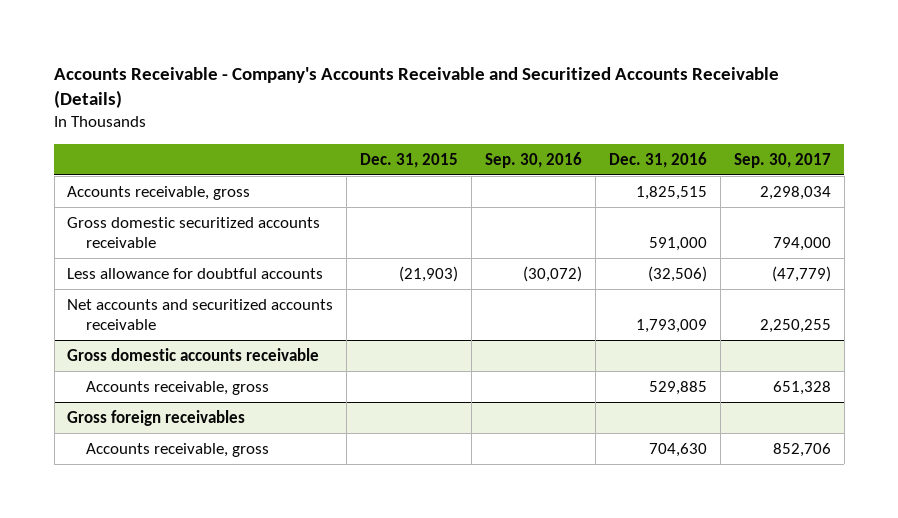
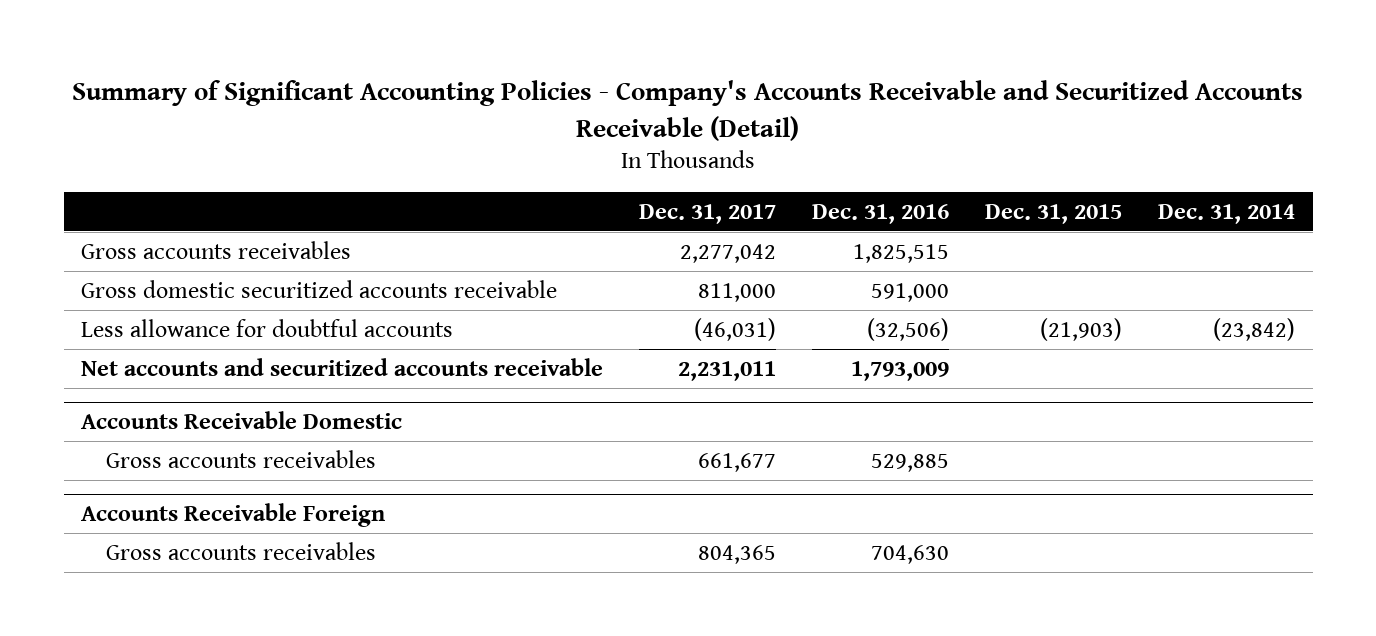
- Accounts Receivable - Company's Accounts Receivable and Securitized Accounts Receivable (Details)
+ Summary of Significant Accounting Policies - Company's Accounts Receivable and Securitized Accounts Receivable (Detail)
- | Dec. 31, 2015 | Sep. 30, 2016 | Dec. 31, 2016 | Sep. 30, 2017
+ | Dec. 31, 2017 | Dec. 31, 2016 | Dec. 31, 2015 | Dec. 31, 2014
- Accounts receivable, gross | | | 1,825,515 | 2,298,034
+ Gross accounts receivables | 2,277,042 | 1,825,515 | |
- Gross domestic accounts receivable
- Accounts receivable, gross | | | 529,885 | 651,328
- Gross foreign receivables
- Accounts receivable, gross | | | 704,630 | 852,706
+ Accounts Receivable Domestic
+ Gross accounts receivables | 661,677 | 529,885 | |
+ Accounts Receivable Foreign
+ Gross accounts receivables | 804,365 | 704,630 | |

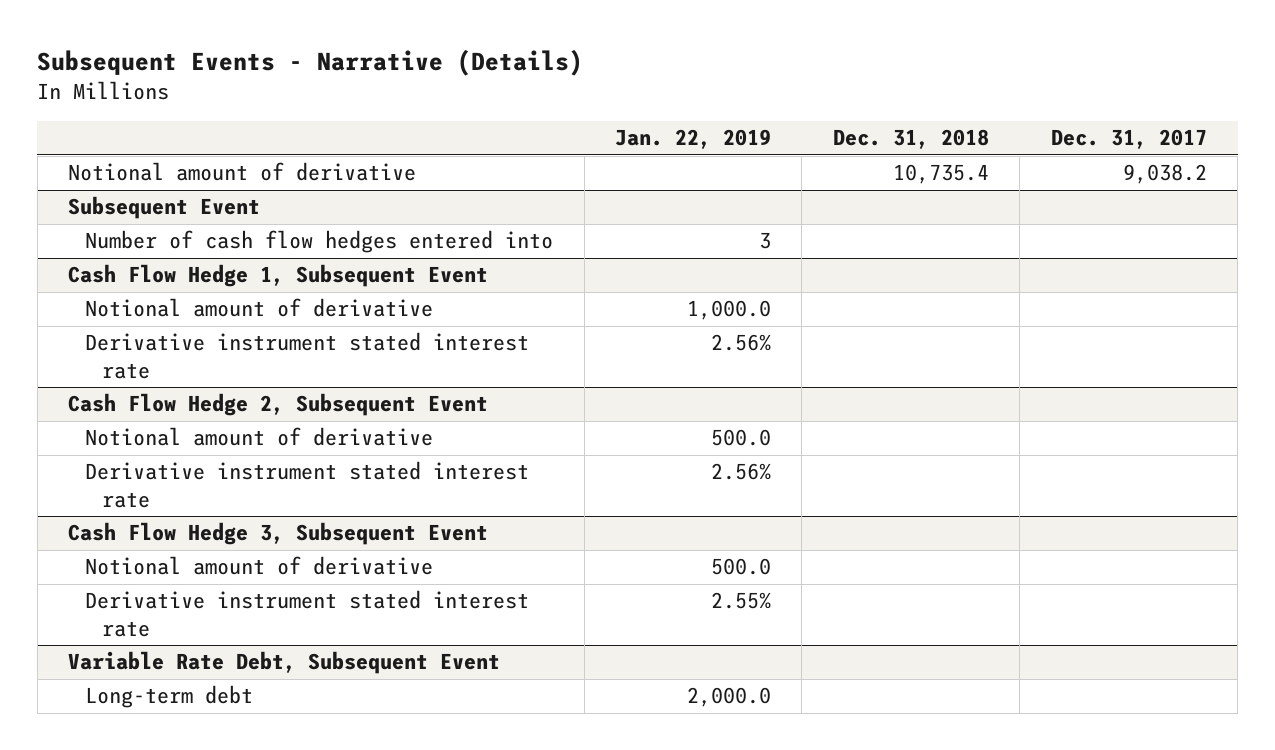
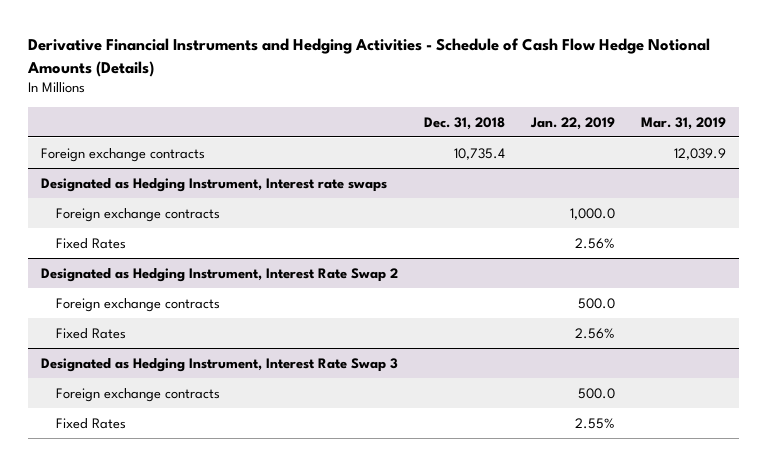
- Subsequent Events - Narrative (Details)
+ Derivative Financial Instruments and Hedging Activities - Schedule of Cash Flow Hedge Notional Amounts (Details)
- | Jan. 22, 2019 | Dec. 31, 2018 | Dec. 31, 2017
+ | Dec. 31, 2018 | Jan. 22, 2019 | Mar. 31, 2019
- Notional amount of derivative | | 10,735.4 | 9,038.2
- Subsequent Event
- Number of cash flow hedges entered into | 3 | |
- Cash Flow Hedge 1, Subsequent Event
- Notional amount of derivative | 1,000.0 | |
- Derivative instrument stated interest rate | 2.56% | |
- Cash Flow Hedge 2, Subsequent Event
- Notional amount of derivative | 500.0 | |
- Derivative instrument stated interest rate | 2.56% | |
- Cash Flow Hedge 3, Subsequent Event
- Notional amount of derivative | 500.0 | |
- Derivative instrument stated interest rate | 2.55% | |
- Variable Rate Debt, Subsequent Event
- Long-term debt | 2,000.0 | |
+ Foreign exchange contracts | 10,735.4 | | 12,039.9
+ Designated as Hedging Instrument, Interest rate swaps
+ Foreign exchange contracts | | 1,000.0 |
+ Fixed Rates | | 2.56% |
+ Designated as Hedging Instrument, Interest Rate Swap 2
+ Foreign exchange contracts | | 500.0 |
+ Fixed Rates | | 2.56% |
+ Designated as Hedging Instrument, Interest Rate Swap 3
+ Foreign exchange contracts | | 500.0 |
+ Fixed Rates | | 2.55% |

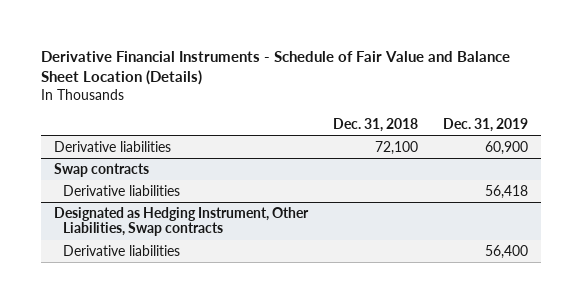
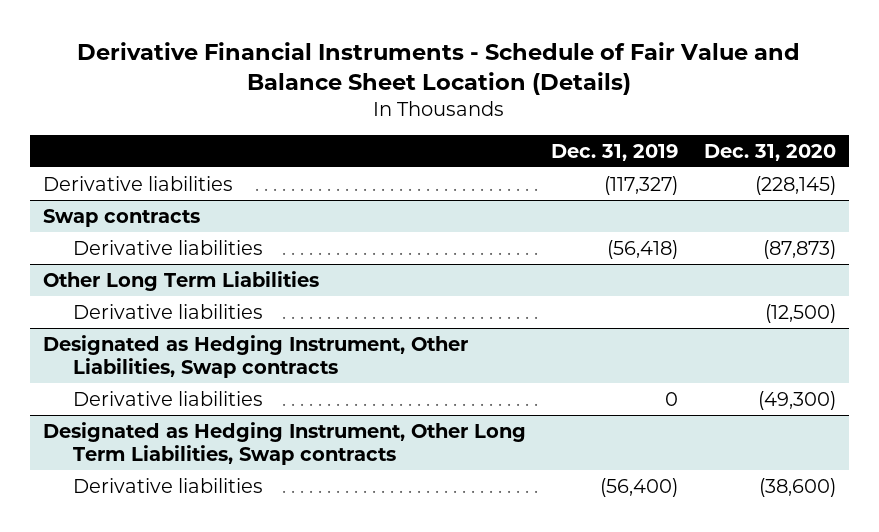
- | Dec. 31, 2018 | Dec. 31, 2019
+ | Dec. 31, 2019 | Dec. 31, 2020
- Derivative liabilities | 72,100 | 60,900
+ Derivative liabilities | (117,327) | (228,145)
@ Swap contracts
- Derivative liabilities | | 56,418
+ Derivative liabilities | (56,418) | (87,873)
+ Other Long Term Liabilities
+ Derivative liabilities | | (12,500)
@ Designated as Hedging Instrument, Other Liabilities, Swap contracts
- Derivative liabilities | | 56,400
+ Derivative liabilities | 0 | (49,300)
+ Designated as Hedging Instrument, Other Long Term Liabilities, Swap contracts
+ Derivative liabilities | (56,400) | (38,600)

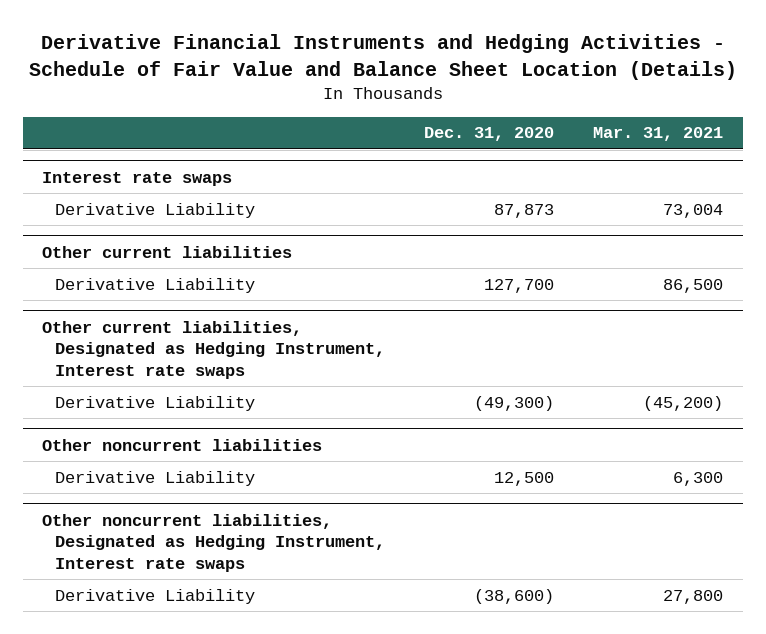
- Derivative Financial Instruments - Schedule of Fair Value and Balance Sheet Location (Details)
+ Derivative Financial Instruments and Hedging Activities - Schedule of Fair Value and Balance Sheet Location (Details)
- | Dec. 31, 2019 | Dec. 31, 2020
+ | Dec. 31, 2020 | Mar. 31, 2021
- Derivative liabilities | (117,327) | (228,145)
- Swap contracts
- Derivative liabilities | (56,418) | (87,873)
- Other Long Term Liabilities
- Derivative liabilities | | (12,500)
- Designated as Hedging Instrument, Other Liabilities, Swap contracts
- Derivative liabilities | 0 | (49,300)
- Designated as Hedging Instrument, Other Long Term Liabilities, Swap contracts
- Derivative liabilities | (56,400) | (38,600)
+ Interest rate swaps
+ Derivative Liability | 87,873 | 73,004
+ Other current liabilities
+ Derivative Liability | 127,700 | 86,500
+ Other current liabilities, Designated as Hedging Instrument, Interest rate swaps
+ Derivative Liability | (49,300) | (45,200)
+ Other noncurrent liabilities
+ Derivative Liability | 12,500 | 6,300
+ Other noncurrent liabilities, Designated as Hedging Instrument, Interest rate swaps
+ Derivative Liability | (38,600) | 27,800

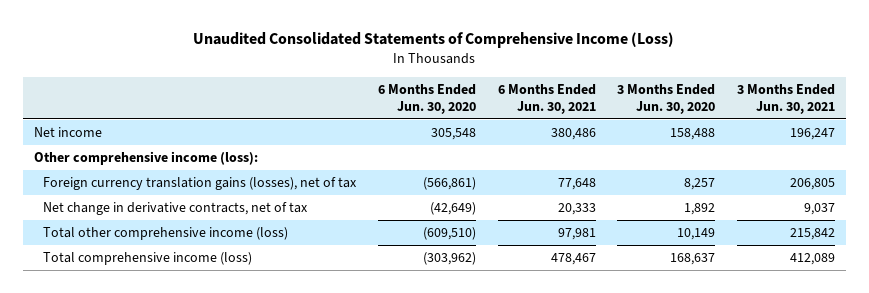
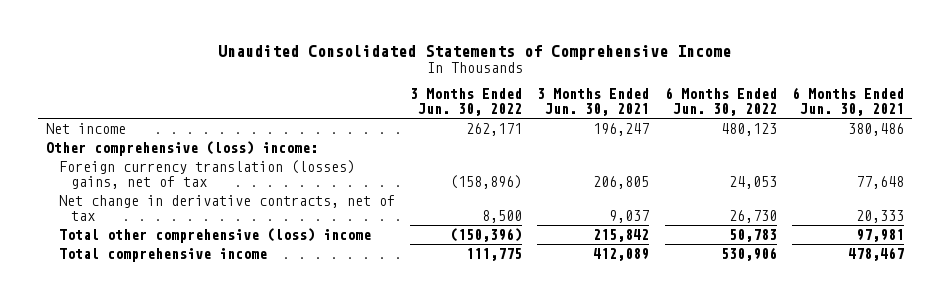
- Unaudited Consolidated Statements of Comprehensive Income (Loss)
+ Unaudited Consolidated Statements of Comprehensive Income
- | 6 Months Ended Jun. 30, 2020 | 6 Months Ended Jun. 30, 2021 | 3 Months Ended Jun. 30, 2020 | 3 Months Ended Jun. 30, 2021
+ | 3 Months Ended Jun. 30, 2022 | 3 Months Ended Jun. 30, 2021 | 6 Months Ended Jun. 30, 2022 | 6 Months Ended Jun. 30, 2021
- Other comprehensive income (loss):
- Foreign currency translation gains (losses), net of tax | (566,861) | 77,648 | 8,257 | 206,805
+ Other comprehensive (loss) income:
+ Foreign currency translation (losses) gains, net of tax | (158,896) | 206,805 | 24,053 | 77,648
- Total other comprehensive income (loss) | (609,510) | 97,981 | 10,149 | 215,842
- Total comprehensive income (loss) | (303,962) | 478,467 | 168,637 | 412,089
+ Total other comprehensive (loss) income | (150,396) | 215,842 | 50,783 | 97,981
+ Total comprehensive income | 111,775 | 412,089 | 530,906 | 478,467

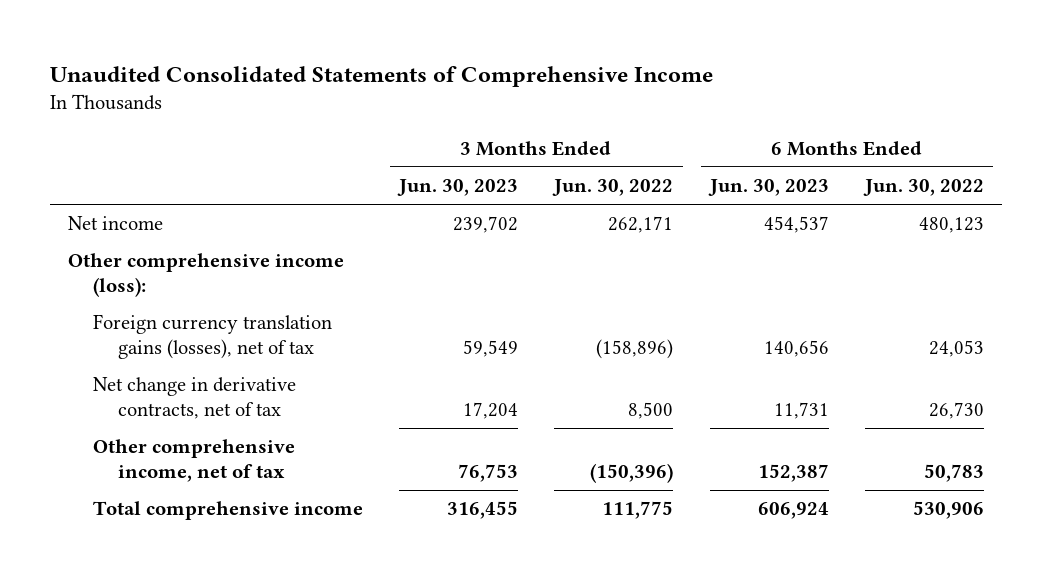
- | 3 Months Ended Jun. 30, 2022 | 3 Months Ended Jun. 30, 2021 | 6 Months Ended Jun. 30, 2022 | 6 Months Ended Jun. 30, 2021
+ | 3 Months Ended Jun. 30, 2023 | 3 Months Ended Jun. 30, 2022 | 6 Months Ended Jun. 30, 2023 | 6 Months Ended Jun. 30, 2022
- Other comprehensive (loss) income:
- Foreign currency translation (losses) gains, net of tax | (158,896) | 206,805 | 24,053 | 77,648
+ Other comprehensive income (loss):
+ Foreign currency translation gains (losses), net of tax | 59,549 | (158,896) | 140,656 | 24,053
- Total other comprehensive (loss) income | (150,396) | 215,842 | 50,783 | 97,981
+ Other comprehensive income, net of tax | 76,753 | (150,396) | 152,387 | 50,783

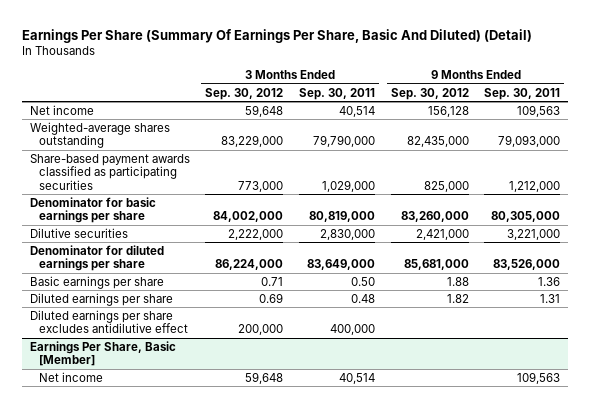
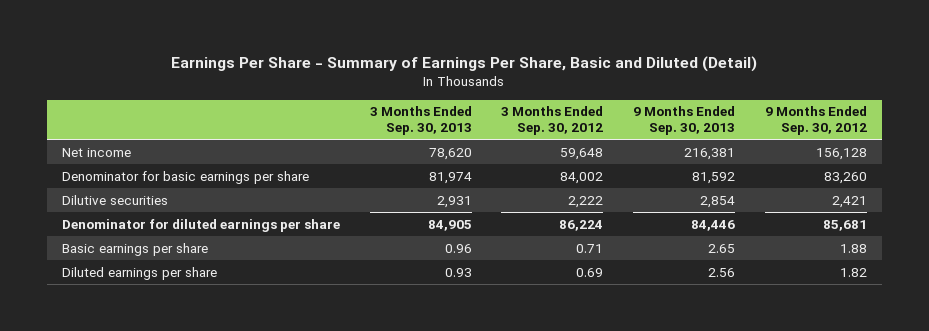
- Earnings Per Share (Summary Of Earnings Per Share, Basic And Diluted) (Detail)
+ Earnings Per Share - Summary of Earnings Per Share, Basic and Diluted (Detail)
- | 3 Months Ended Sep. 30, 2012 | 3 Months Ended Sep. 30, 2011 | 9 Months Ended Sep. 30, 2012 | 9 Months Ended Sep. 30, 2011
+ | 3 Months Ended Sep. 30, 2013 | 3 Months Ended Sep. 30, 2012 | 9 Months Ended Sep. 30, 2013 | 9 Months Ended Sep. 30, 2012
- Weighted-average shares outstanding | 83,229,000 | 79,790,000 | 82,435,000 | 79,093,000
- Share-based payment awards classified as participating securities | 773,000 | 1,029,000 | 825,000 | 1,212,000
- Denominator for basic earnings per share | 84,002,000 | 80,819,000 | 83,260,000 | 80,305,000
- Dilutive securities | 2,222,000 | 2,830,000 | 2,421,000 | 3,221,000
- Denominator for diluted earnings per share | 86,224,000 | 83,649,000 | 85,681,000 | 83,526,000
+ Denominator for basic earnings per share | 81,974 | 84,002 | 81,592 | 83,260
+ Dilutive securities | 2,931 | 2,222 | 2,854 | 2,421
+ Denominator for diluted earnings per share | 84,905 | 86,224 | 84,446 | 85,681
- Diluted earnings per share excludes antidilutive effect | 200,000 | 400,000 | |
- Earnings Per Share, Basic [Member]
- Net income | 59,648 | 40,514 | | 109,563

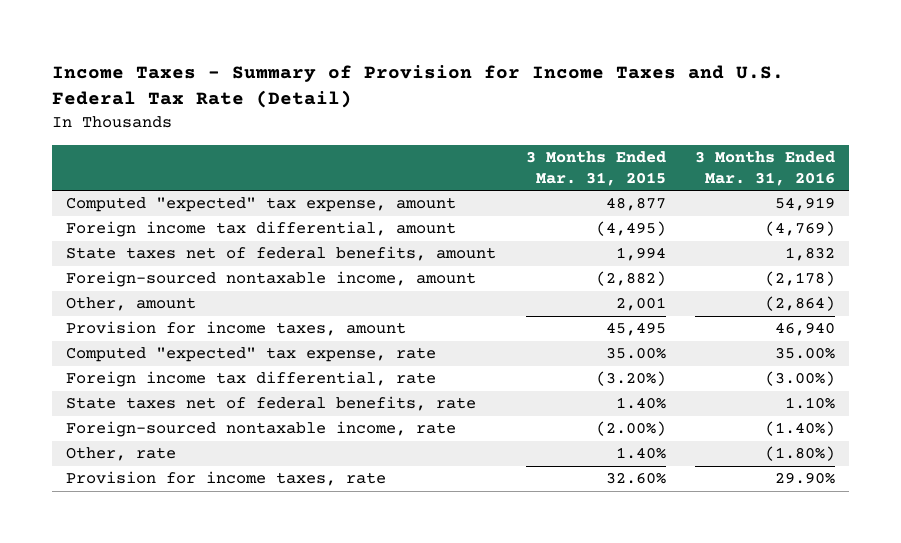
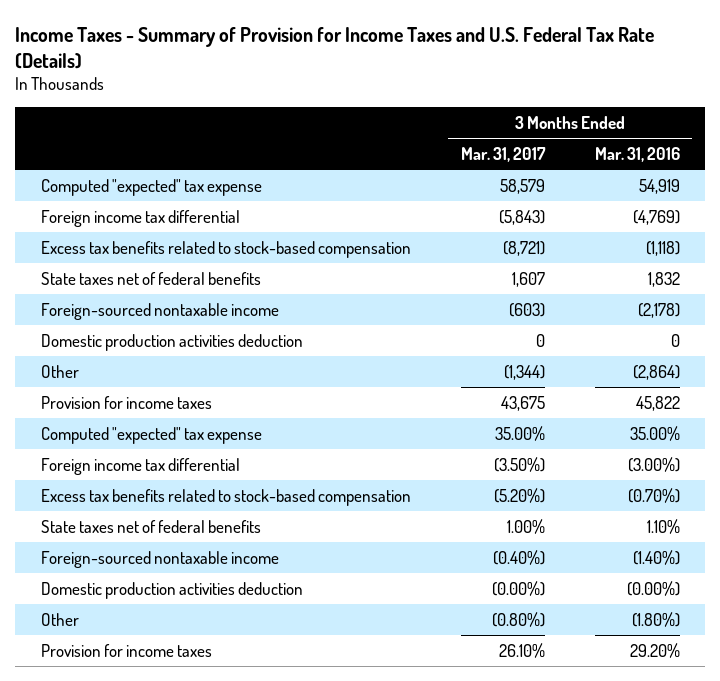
- Income Taxes - Summary of Provision for Income Taxes and U.S. Federal Tax Rate (Detail)
+ Income Taxes - Summary of Provision for Income Taxes and U.S. Federal Tax Rate (Details)
- | 3 Months Ended Mar. 31, 2015 | 3 Months Ended Mar. 31, 2016
+ | 3 Months Ended Mar. 31, 2017 | 3 Months Ended Mar. 31, 2016
- Computed "expected" tax expense, amount | 48,877 | 54,919
- Foreign income tax differential, amount | (4,495) | (4,769)
- State taxes net of federal benefits, amount | 1,994 | 1,832
- Foreign-sourced nontaxable income, amount | (2,882) | (2,178)
- Other, amount | 2,001 | (2,864)
- Provision for income taxes, amount | 45,495 | 46,940
- Computed "expected" tax expense, rate | 35.00% | 35.00%
- Foreign income tax differential, rate | (3.20%) | (3.00%)
- State taxes net of federal benefits, rate | 1.40% | 1.10%
- Foreign-sourced nontaxable income, rate | (2.00%) | (1.40%)
- Other, rate | 1.40% | (1.80%)
- Provision for income taxes, rate | 32.60% | 29.90%
+ Computed "expected" tax expense | 58,579 | 54,919
+ Foreign income tax differential | (5,843) | (4,769)
+ Excess tax benefits related to stock-based compensation | (8,721) | (1,118)
+ State taxes net of federal benefits | 1,607 | 1,832
+ Foreign-sourced nontaxable income | (603) | (2,178)
+ Domestic production activities deduction | 0 | 0
+ Other | (1,344) | (2,864)
+ Provision for income taxes | 43,675 | 45,822
+ Computed "expected" tax expense | 35.00% | 35.00%
+ Foreign income tax differential | (3.50%) | (3.00%)
+ Excess tax benefits related to stock-based compensation | (5.20%) | (0.70%)
+ State taxes net of federal benefits | 1.00% | 1.10%
+ Foreign-sourced nontaxable income | (0.40%) | (1.40%)
+ Domestic production activities deduction | (0.00%) | (0.00%)
+ Other | (0.80%) | (1.80%)
+ Provision for income taxes | 26.10% | 29.20%

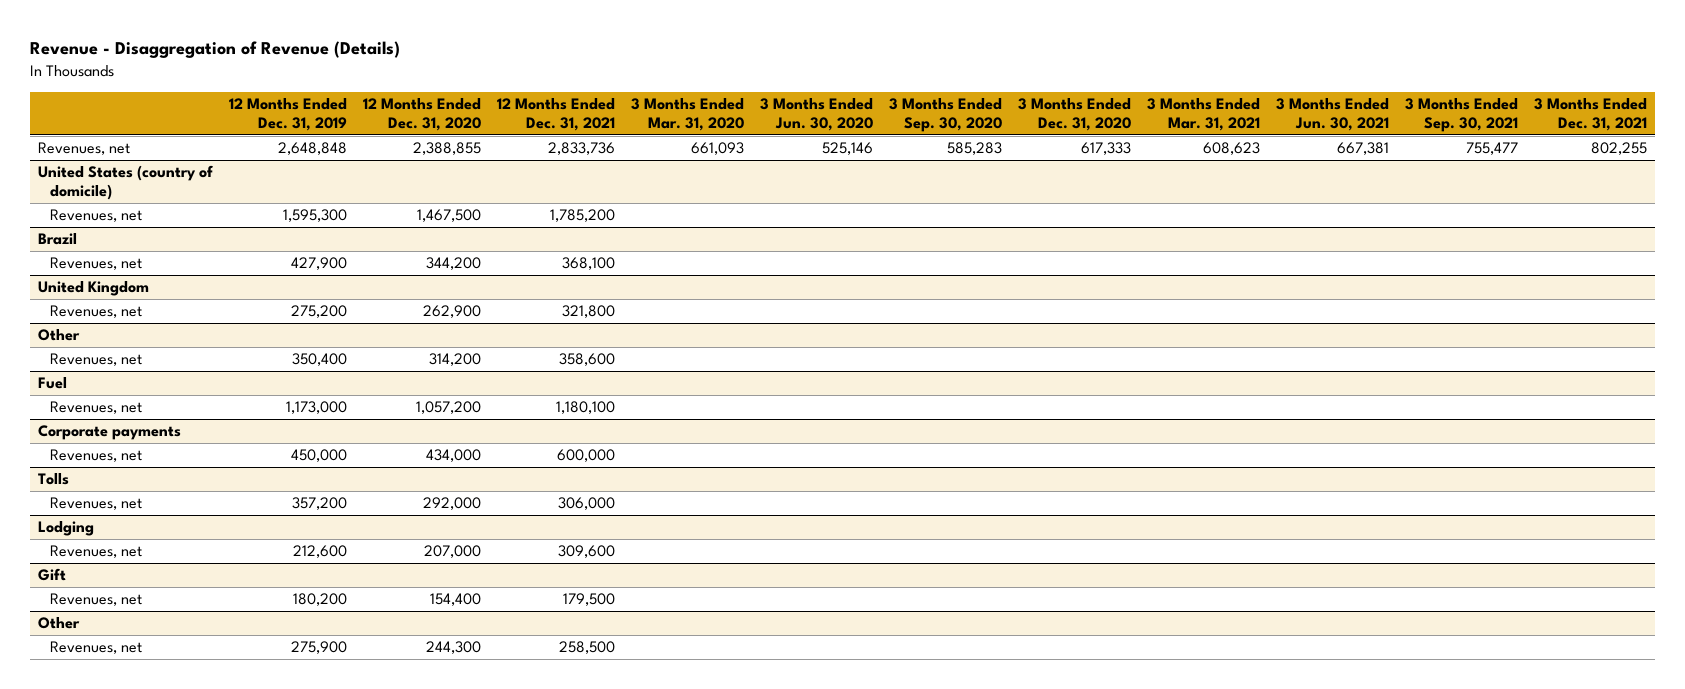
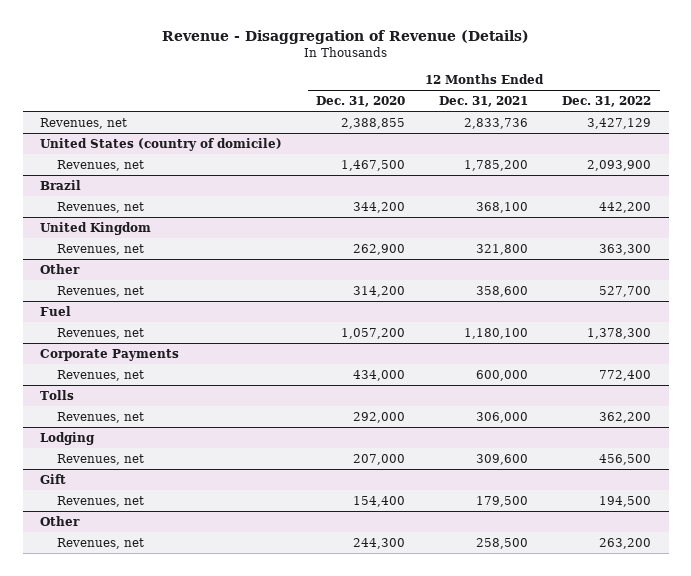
- | 12 Months Ended Dec. 31, 2019 | 12 Months Ended Dec. 31, 2020 | 12 Months Ended Dec. 31, 2021 | 3 Months Ended Mar. 31, 2020 | 3 Months Ended Jun. 30, 2020 | 3 Months Ended Sep. 30, 2020 | 3 Months Ended Dec. 31, 2020 | 3 Months Ended Mar. 31, 2021 | 3 Months Ended Jun. 30, 2021 | 3 Months Ended Sep. 30, 2021 | 3 Months Ended Dec. 31, 2021
+ | 12 Months Ended Dec. 31, 2020 | 12 Months Ended Dec. 31, 2021 | 12 Months Ended Dec. 31, 2022
- Corporate payments
+ Corporate Payments

